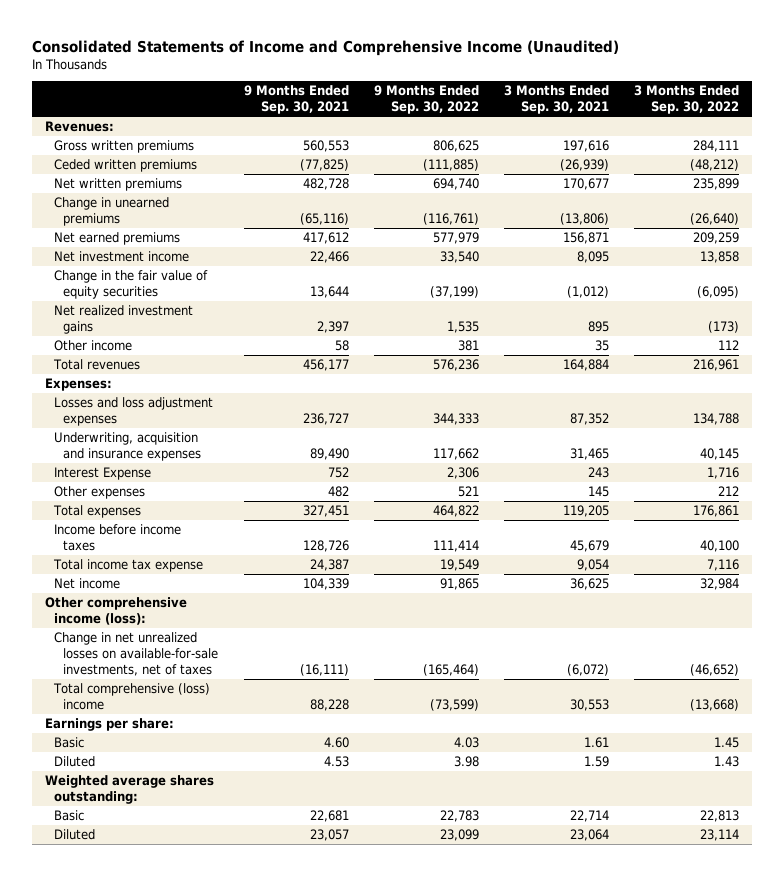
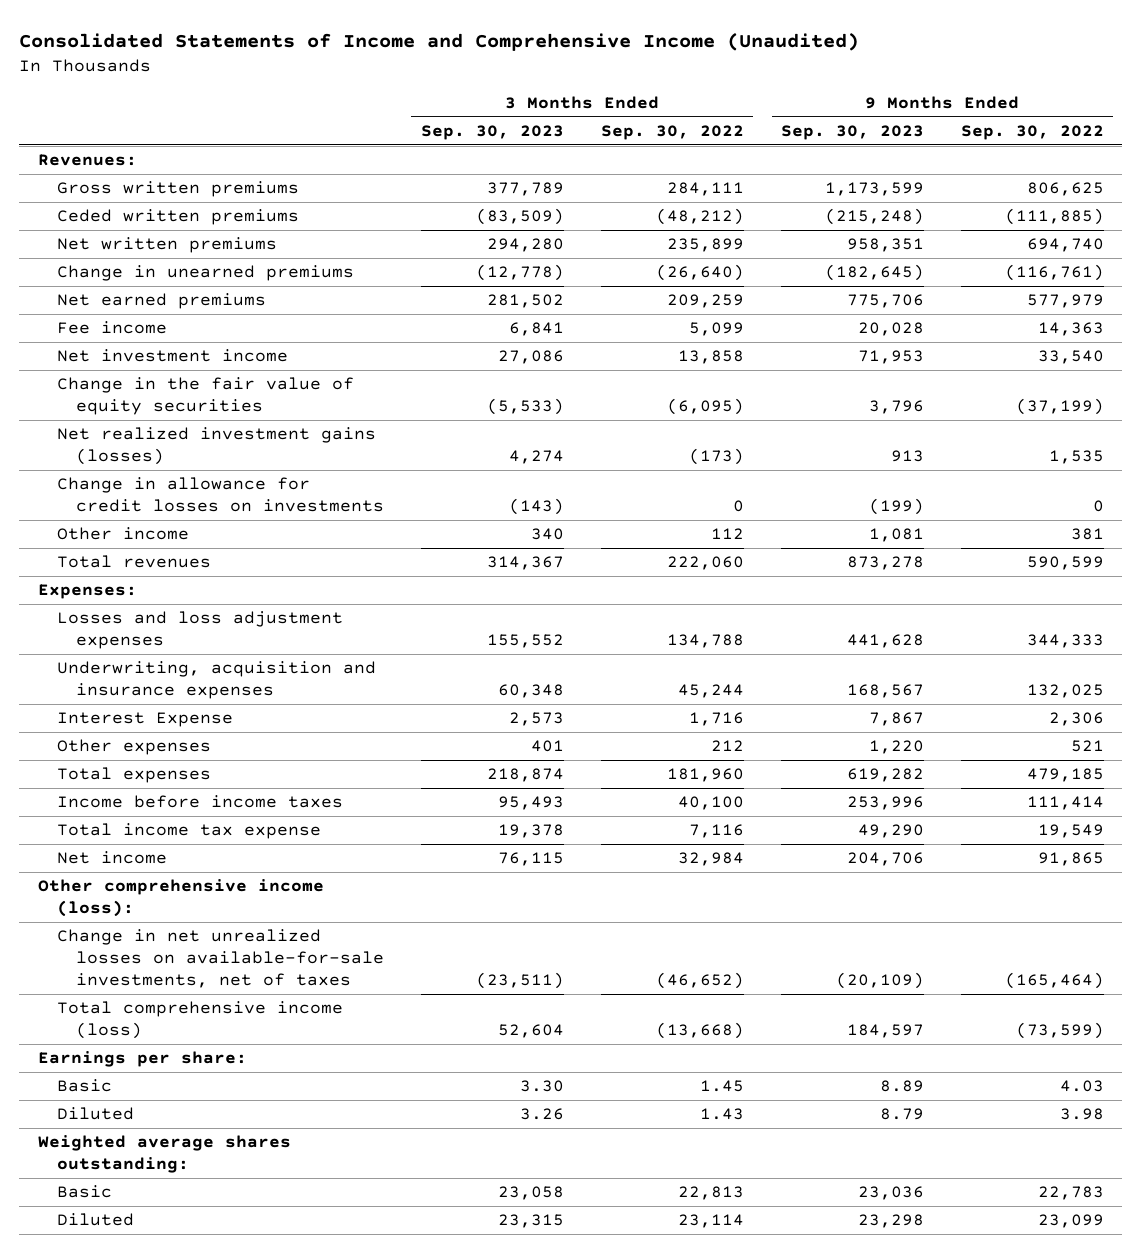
- | 9 Months Ended Sep. 30, 2021 | 9 Months Ended Sep. 30, 2022 | 3 Months Ended Sep. 30, 2021 | 3 Months Ended Sep. 30, 2022
+ | 3 Months Ended Sep. 30, 2023 | 3 Months Ended Sep. 30, 2022 | 9 Months Ended Sep. 30, 2023 | 9 Months Ended Sep. 30, 2022
+ Fee income | 6,841 | 5,099 | 20,028 | 14,363
- Net realized investment gains | 2,397 | 1,535 | 895 | (173)
+ Net realized investment gains (losses) | 4,274 | (173) | 913 | 1,535
+ Change in allowance for credit losses on investments | (143) | 0 | (199) | 0
- Total revenues | 456,177 | 576,236 | 164,884 | 216,961
+ Total revenues | 314,367 | 222,060 | 873,278 | 590,599
- Underwriting, acquisition and insurance expenses | 89,490 | 117,662 | 31,465 | 40,145
+ Underwriting, acquisition and insurance expenses | 60,348 | 45,244 | 168,567 | 132,025
- Total expenses | 327,451 | 464,822 | 119,205 | 176,861
+ Total expenses | 218,874 | 181,960 | 619,282 | 479,185
- Total comprehensive (loss) income | 88,228 | (73,599) | 30,553 | (13,668)
+ Total comprehensive income (loss) | 52,604 | (13,668) | 184,597 | (73,599)

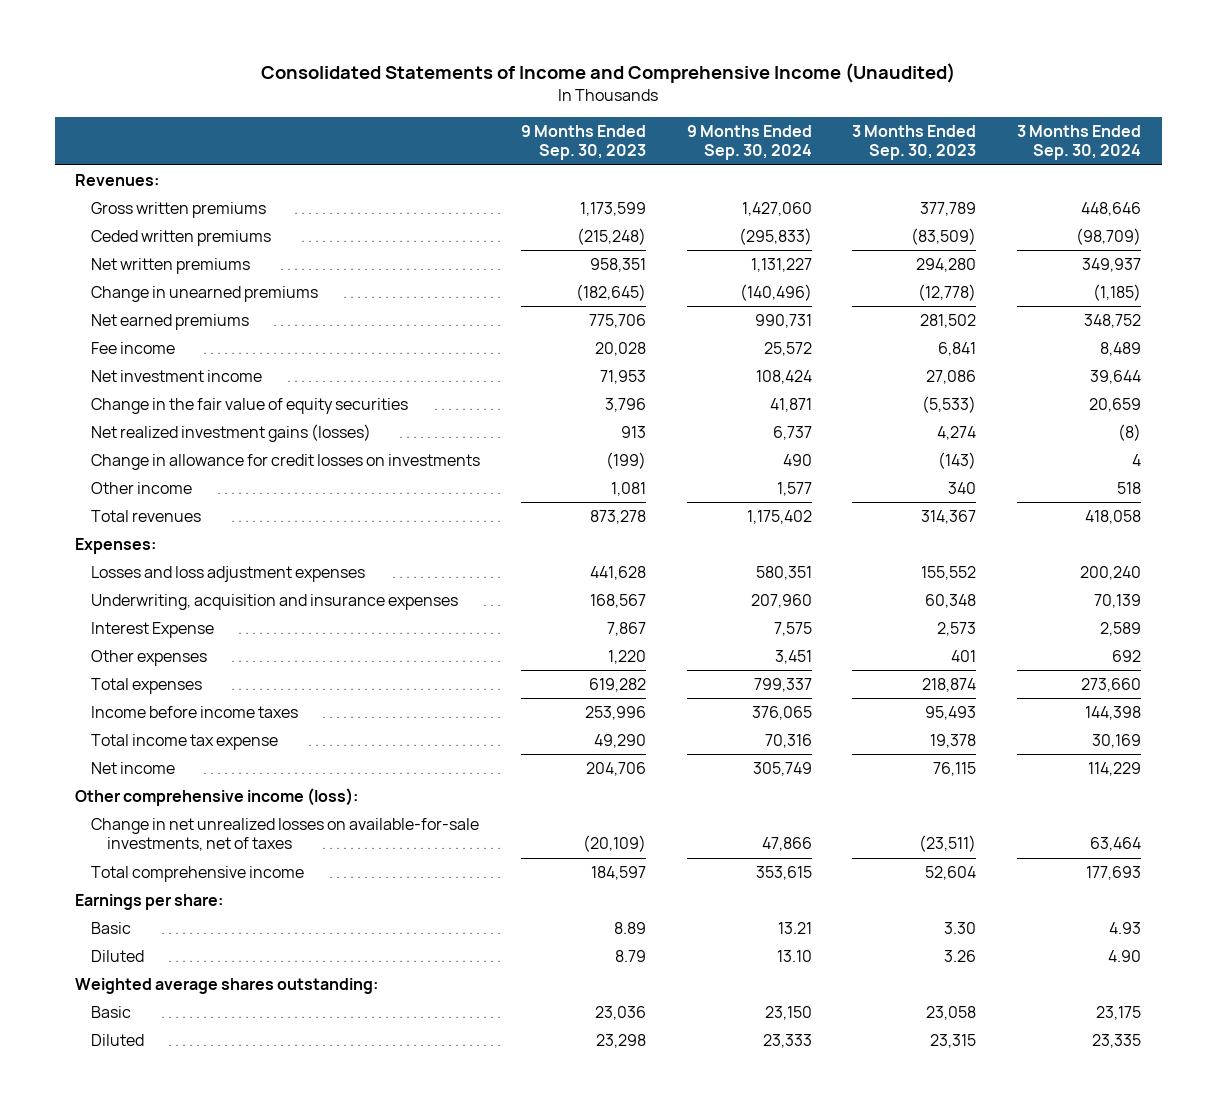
- | 3 Months Ended Sep. 30, 2023 | 3 Months Ended Sep. 30, 2022 | 9 Months Ended Sep. 30, 2023 | 9 Months Ended Sep. 30, 2022
+ | 9 Months Ended Sep. 30, 2023 | 9 Months Ended Sep. 30, 2024 | 3 Months Ended Sep. 30, 2023 | 3 Months Ended Sep. 30, 2024
- Total comprehensive income (loss) | 52,604 | (13,668) | 184,597 | (73,599)
+ Total comprehensive income | 184,597 | 353,615 | 52,604 | 177,693

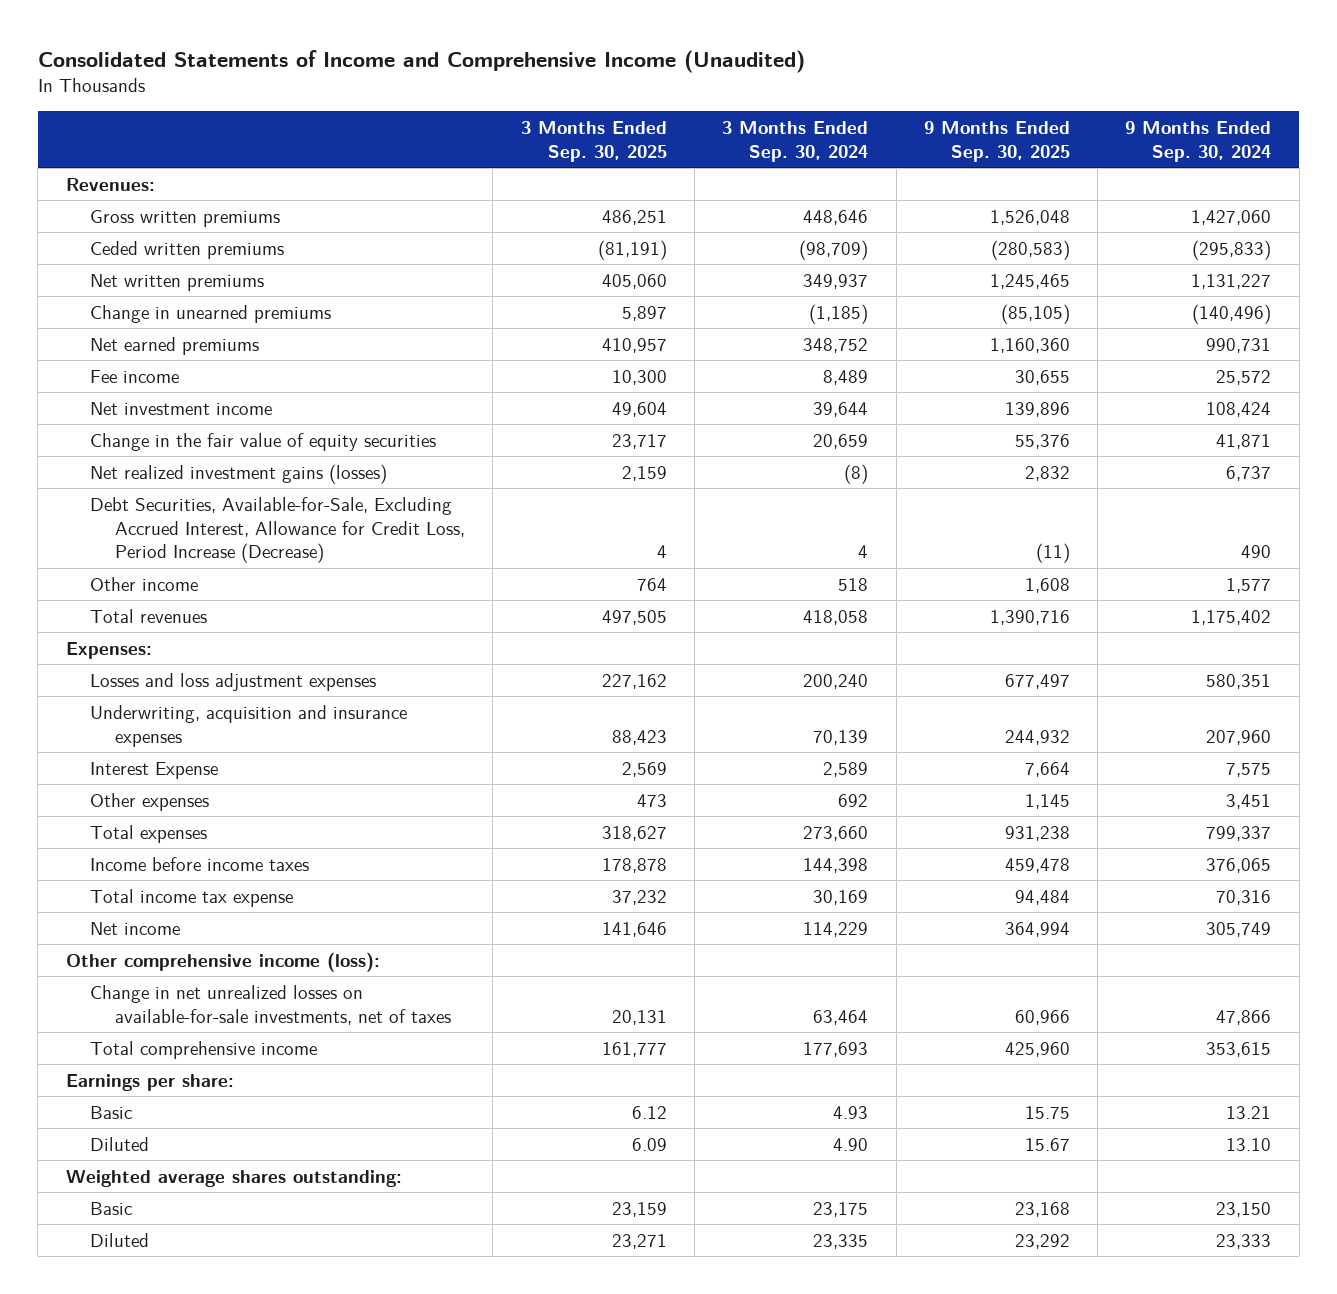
- | 9 Months Ended Sep. 30, 2023 | 9 Months Ended Sep. 30, 2024 | 3 Months Ended Sep. 30, 2023 | 3 Months Ended Sep. 30, 2024
+ | 3 Months Ended Sep. 30, 2025 | 3 Months Ended Sep. 30, 2024 | 9 Months Ended Sep. 30, 2025 | 9 Months Ended Sep. 30, 2024
- Change in allowance for credit losses on investments | (199) | 490 | (143) | 4
+ Debt Securities, Available-for-Sale, Excluding Accrued Interest, Allowance for Credit Loss, Period Increase (Decrease) | 4 | 4 | (11) | 490

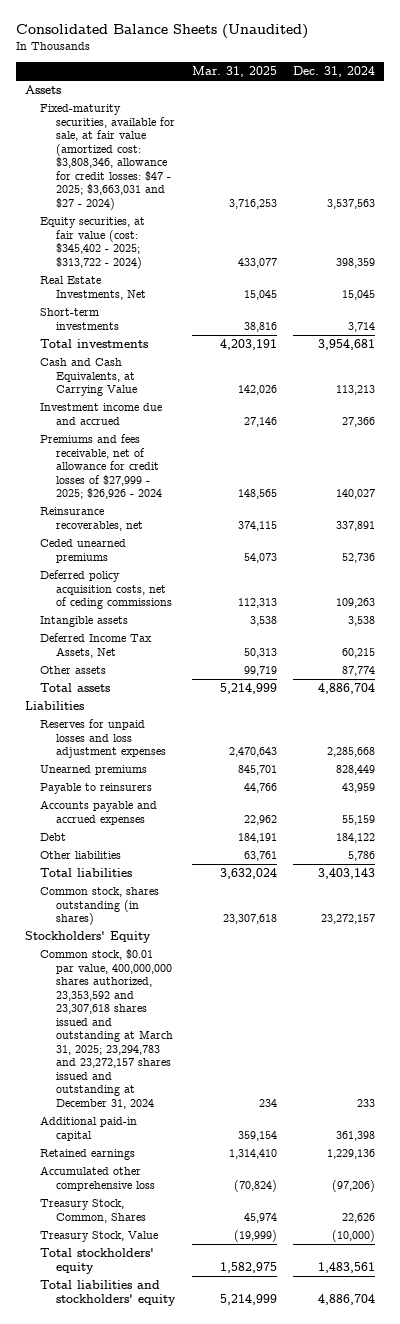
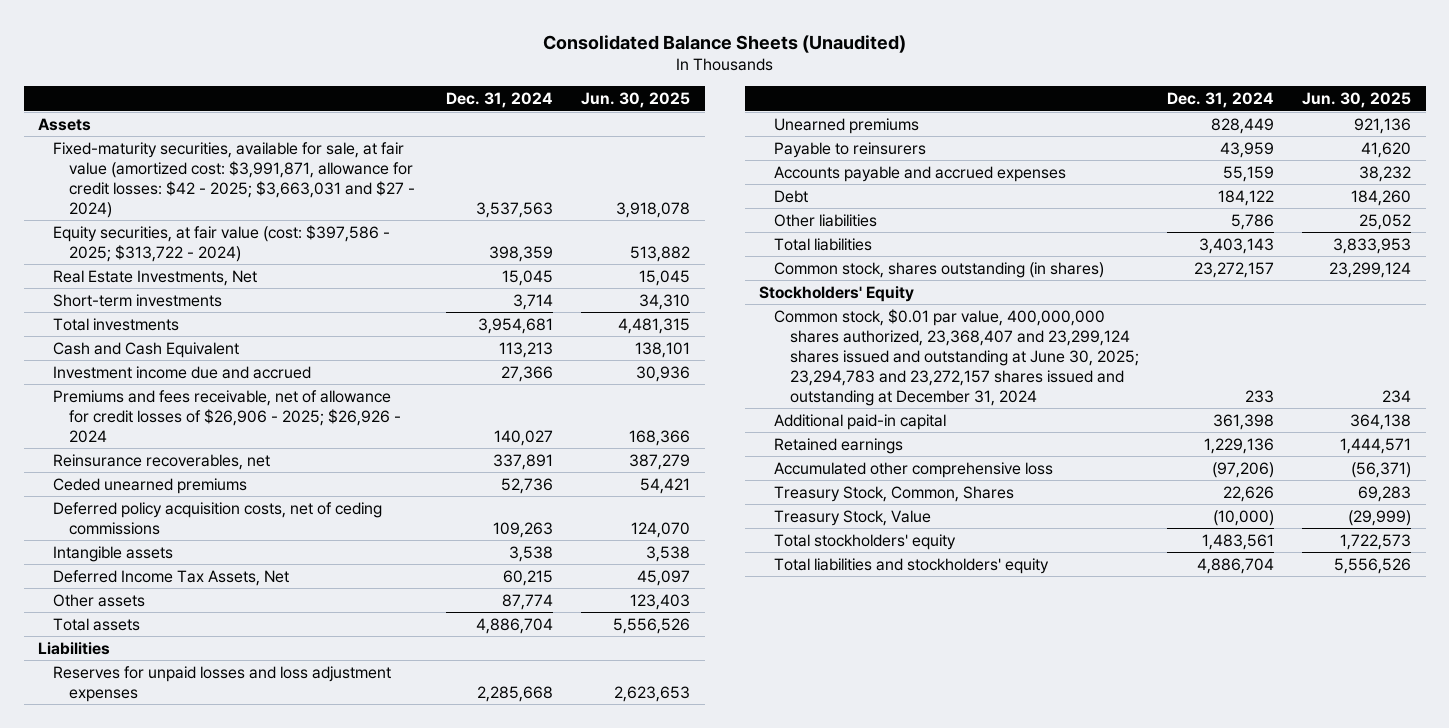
- | Mar. 31, 2025 | Dec. 31, 2024
+ | Dec. 31, 2024 | Jun. 30, 2025
- Fixed-maturity securities, available for sale, at fair value (amortized cost: $3,808,346, allowance for credit losses: $47 - 2025; $3,663,031 and $27 - 2024) | 3,716,253 | 3,537,563
- Equity securities, at fair value (cost: $345,402 - 2025; $313,722 - 2024) | 433,077 | 398,359
+ Fixed-maturity securities, available for sale, at fair value (amortized cost: $3,991,871, allowance for credit losses: $42 - 2025; $3,663,031 and $27 - 2024) | 3,537,563 | 3,918,078
+ Equity securities, at fair value (cost: $397,586 - 2025; $313,722 - 2024) | 398,359 | 513,882
- Cash and Cash Equivalents, at Carrying Value | 142,026 | 113,213
+ Cash and Cash Equivalent | 113,213 | 138,101
- Premiums and fees receivable, net of allowance for credit losses of $27,999 - 2025; $26,926 - 2024 | 148,565 | 140,027
+ Premiums and fees receivable, net of allowance for credit losses of $26,906 - 2025; $26,926 - 2024 | 140,027 | 168,366
- Common stock, $0.01 par value, 400,000,000 shares authorized, 23,353,592 and 23,307,618 shares issued and outstanding at March 31, 2025; 23,294,783 and 23,272,157 shares issued and outstanding at December 31, 2024 | 234 | 233
+ Common stock, $0.01 par value, 400,000,000 shares authorized, 23,368,407 and 23,299,124 shares issued and outstanding at June 30, 2025; 23,294,783 and 23,272,157 shares issued and outstanding at December 31, 2024 | 233 | 234

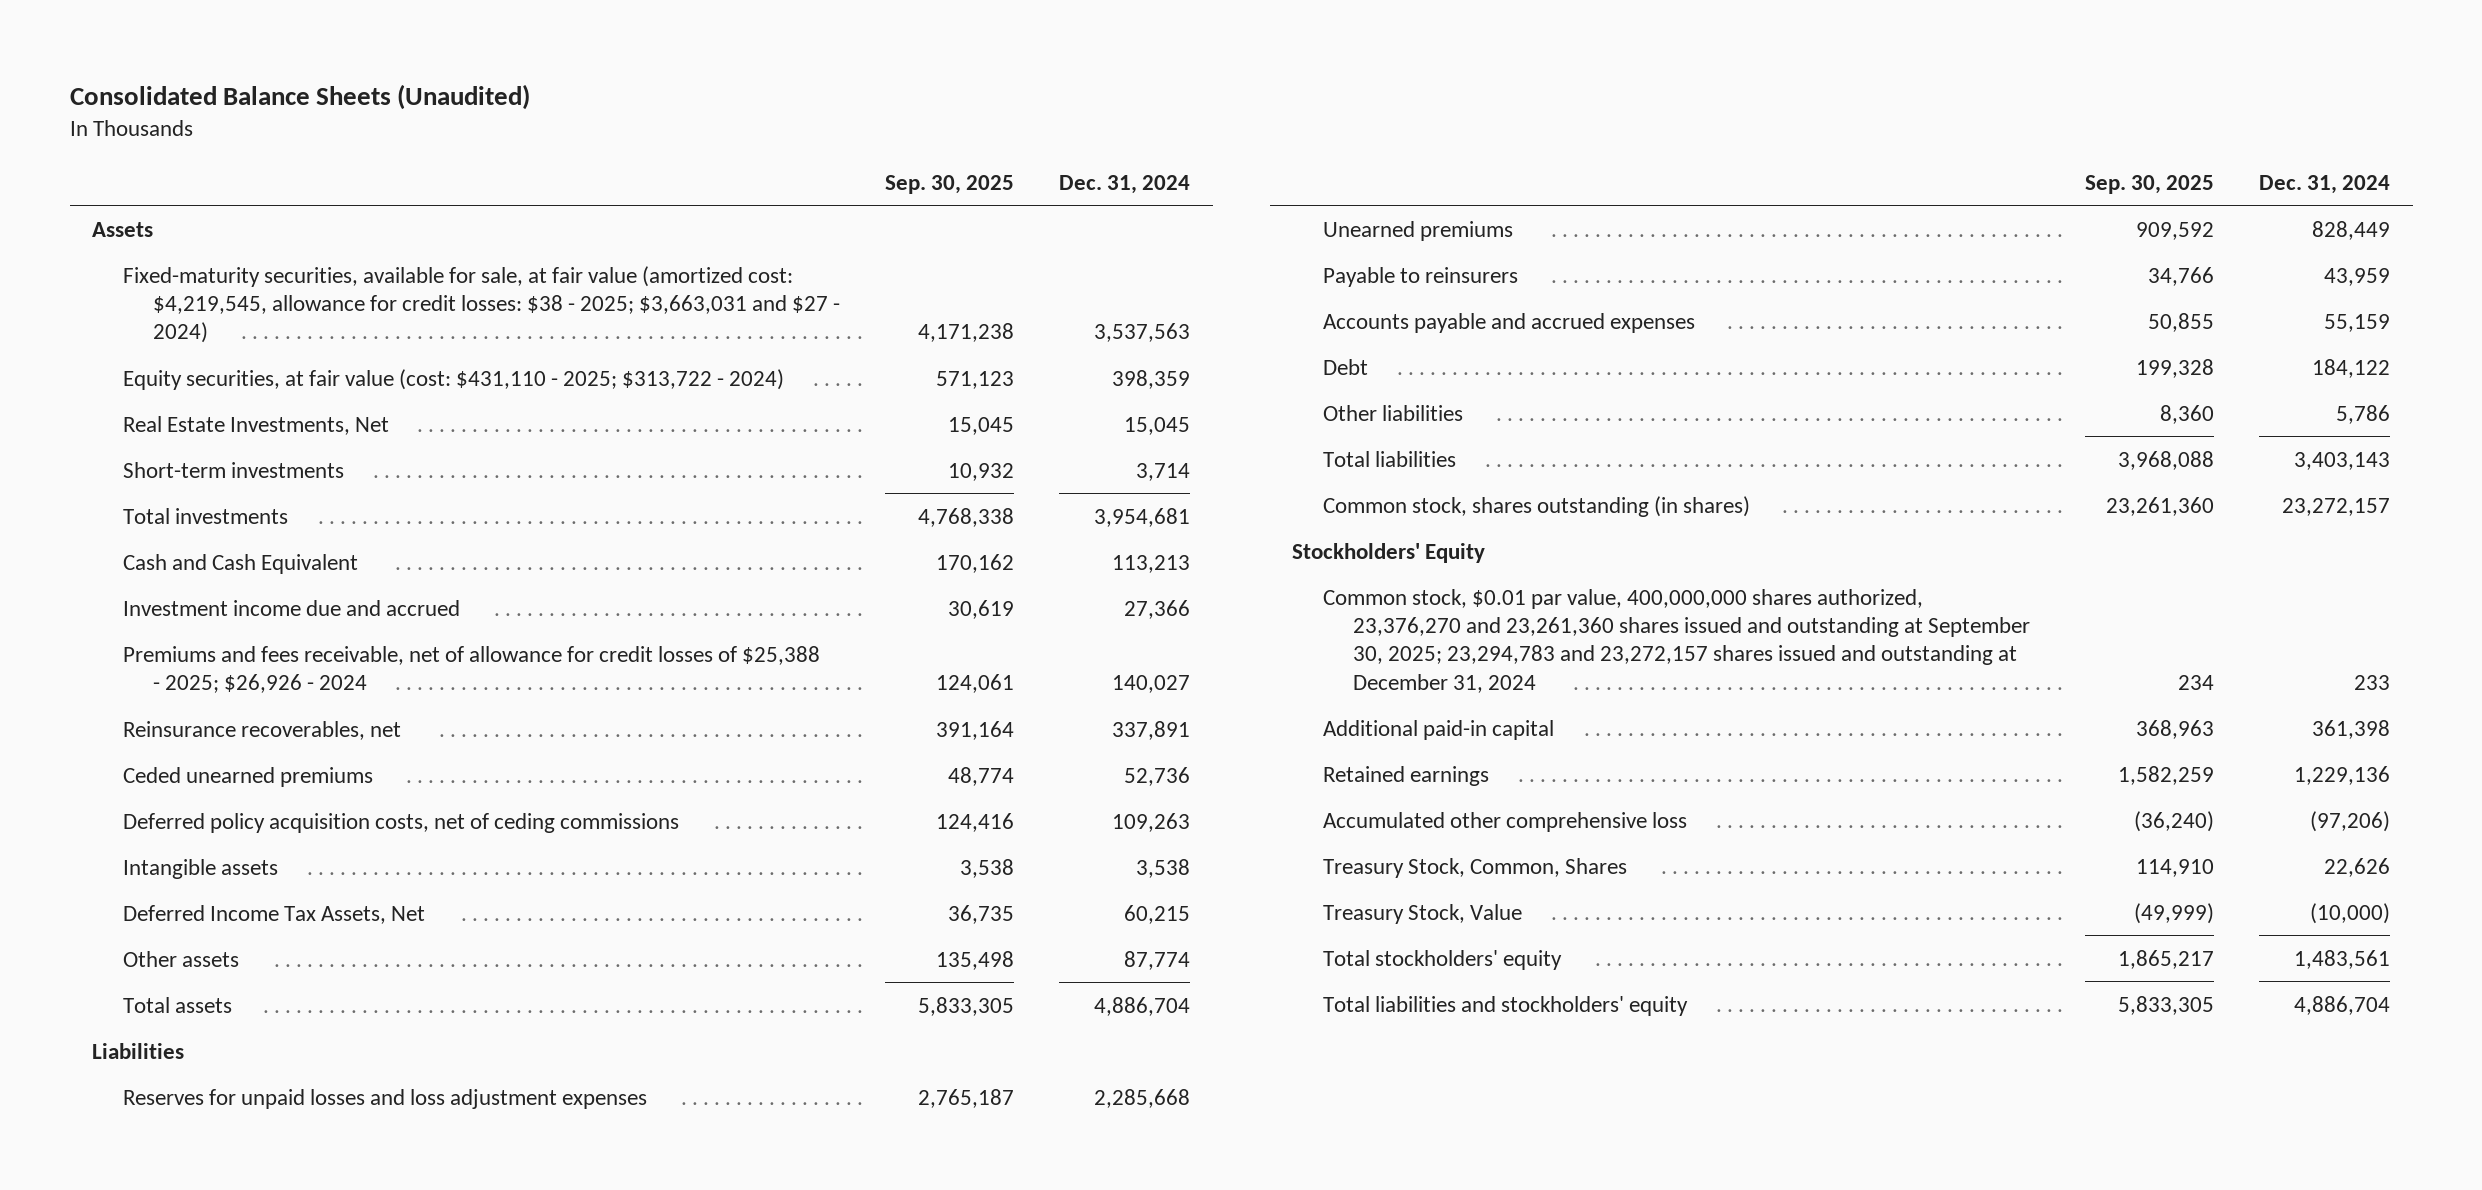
- | Dec. 31, 2024 | Jun. 30, 2025
+ | Sep. 30, 2025 | Dec. 31, 2024
- Fixed-maturity securities, available for sale, at fair value (amortized cost: $3,991,871, allowance for credit losses: $42 - 2025; $3,663,031 and $27 - 2024) | 3,537,563 | 3,918,078
- Equity securities, at fair value (cost: $397,586 - 2025; $313,722 - 2024) | 398,359 | 513,882
+ Fixed-maturity securities, available for sale, at fair value (amortized cost: $4,219,545, allowance for credit losses: $38 - 2025; $3,663,031 and $27 - 2024) | 4,171,238 | 3,537,563
+ Equity securities, at fair value (cost: $431,110 - 2025; $313,722 - 2024) | 571,123 | 398,359
- Premiums and fees receivable, net of allowance for credit losses of $26,906 - 2025; $26,926 - 2024 | 140,027 | 168,366
+ Premiums and fees receivable, net of allowance for credit losses of $25,388 - 2025; $26,926 - 2024 | 124,061 | 140,027
- Common stock, $0.01 par value, 400,000,000 shares authorized, 23,368,407 and 23,299,124 shares issued and outstanding at June 30, 2025; 23,294,783 and 23,272,157 shares issued and outstanding at December 31, 2024 | 233 | 234
+ Common stock, $0.01 par value, 400,000,000 shares authorized, 23,376,270 and 23,261,360 shares issued and outstanding at September 30, 2025; 23,294,783 and 23,272,157 shares issued and outstanding at December 31, 2024 | 234 | 233

